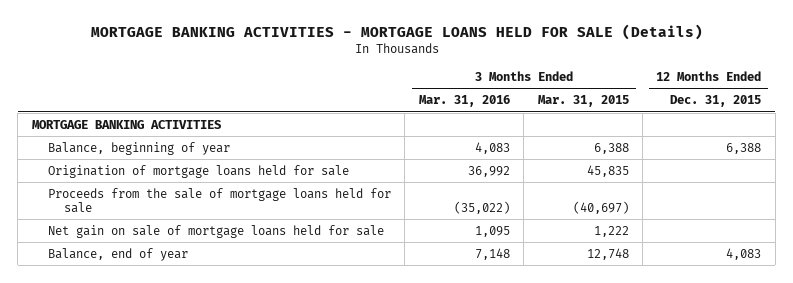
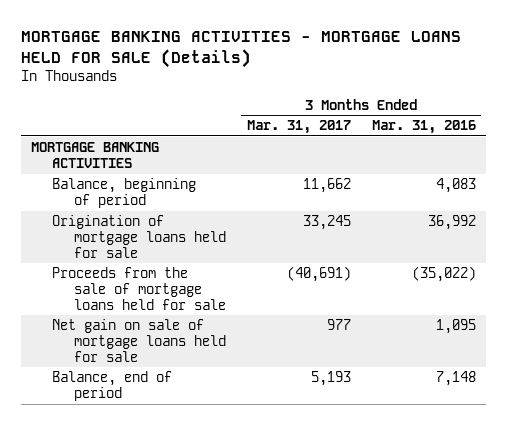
- | 3 Months Ended Mar. 31, 2016 | 3 Months Ended Mar. 31, 2015 | 12 Months Ended Dec. 31, 2015
+ | 3 Months Ended Mar. 31, 2017 | 3 Months Ended Mar. 31, 2016
- Balance, beginning of year | 4,083 | 6,388 | 6,388
+ Balance, beginning of period | 11,662 | 4,083
- Balance, end of year | 7,148 | 12,748 | 4,083
+ Balance, end of period | 5,193 | 7,148

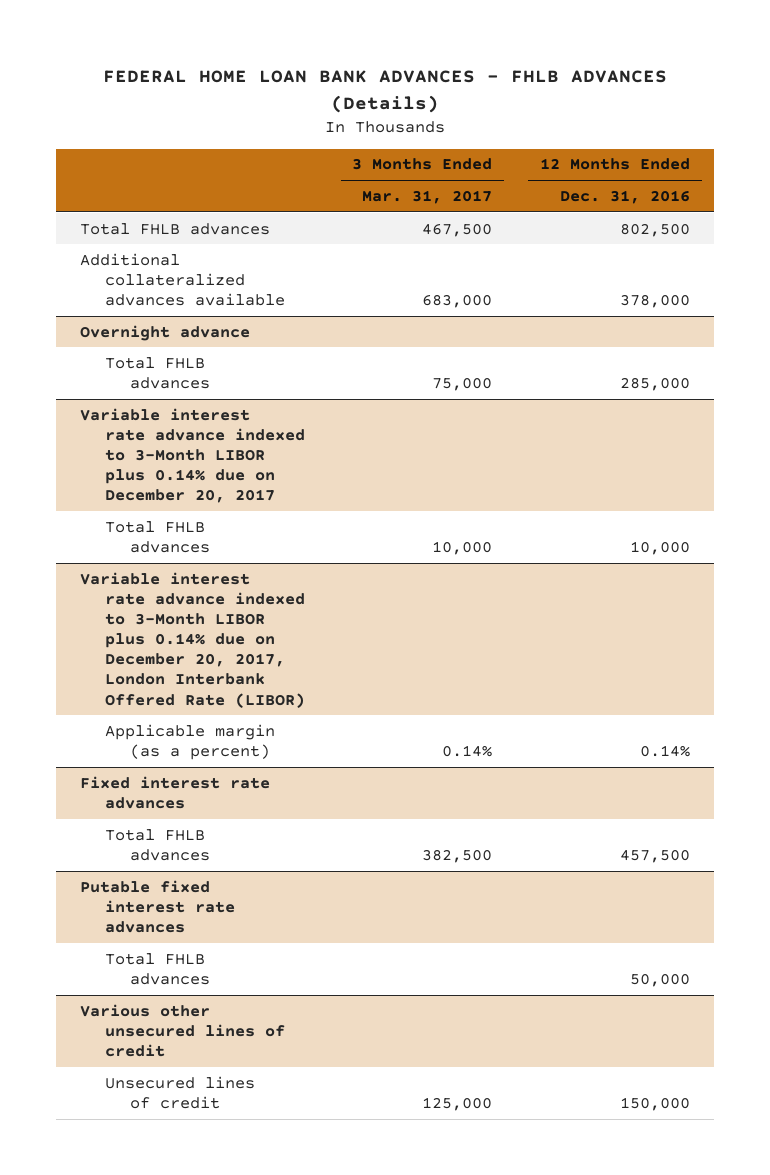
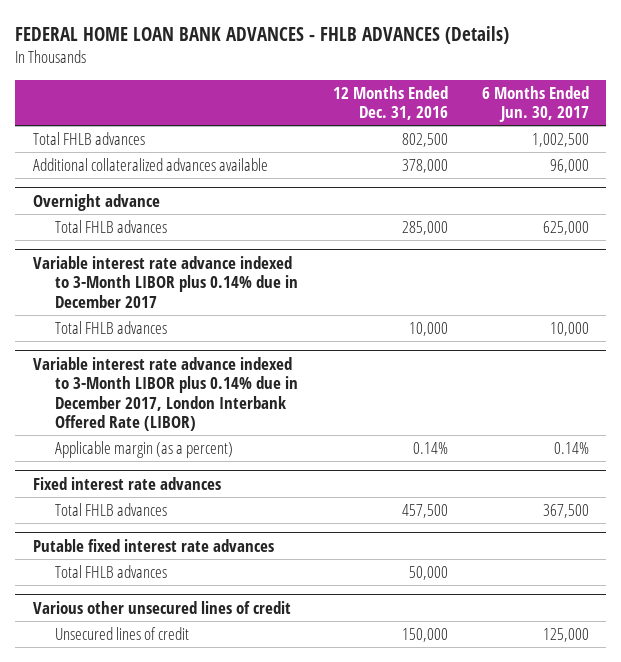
- | 3 Months Ended Mar. 31, 2017 | 12 Months Ended Dec. 31, 2016
+ | 12 Months Ended Dec. 31, 2016 | 6 Months Ended Jun. 30, 2017
- Variable interest rate advance indexed to 3-Month LIBOR plus 0.14% due on December 20, 2017
+ Variable interest rate advance indexed to 3-Month LIBOR plus 0.14% due in December 2017
- Variable interest rate advance indexed to 3-Month LIBOR plus 0.14% due on December 20, 2017, London Interbank Offered Rate (LIBOR)
+ Variable interest rate advance indexed to 3-Month LIBOR plus 0.14% due in December 2017, London Interbank Offered Rate (LIBOR)

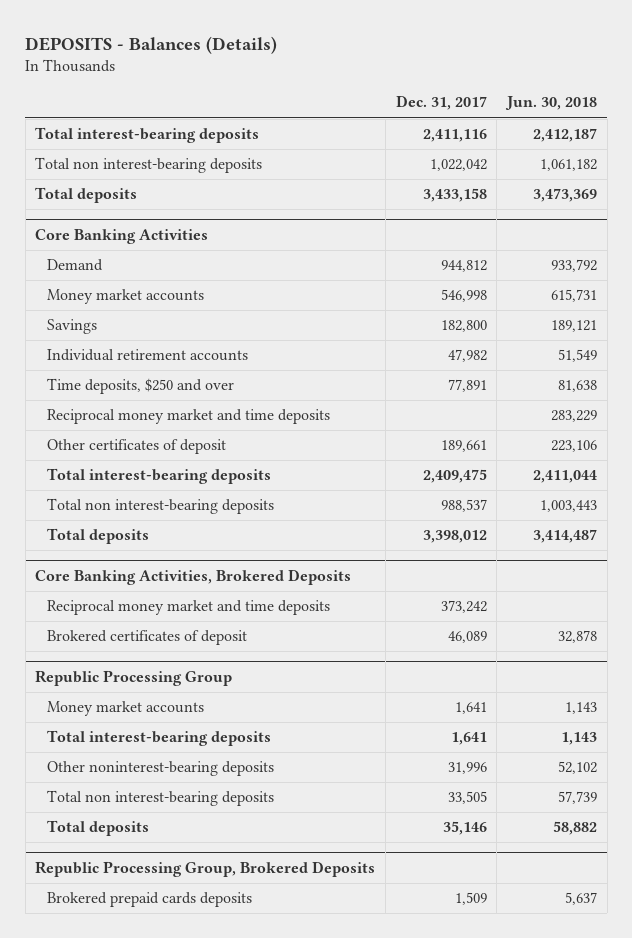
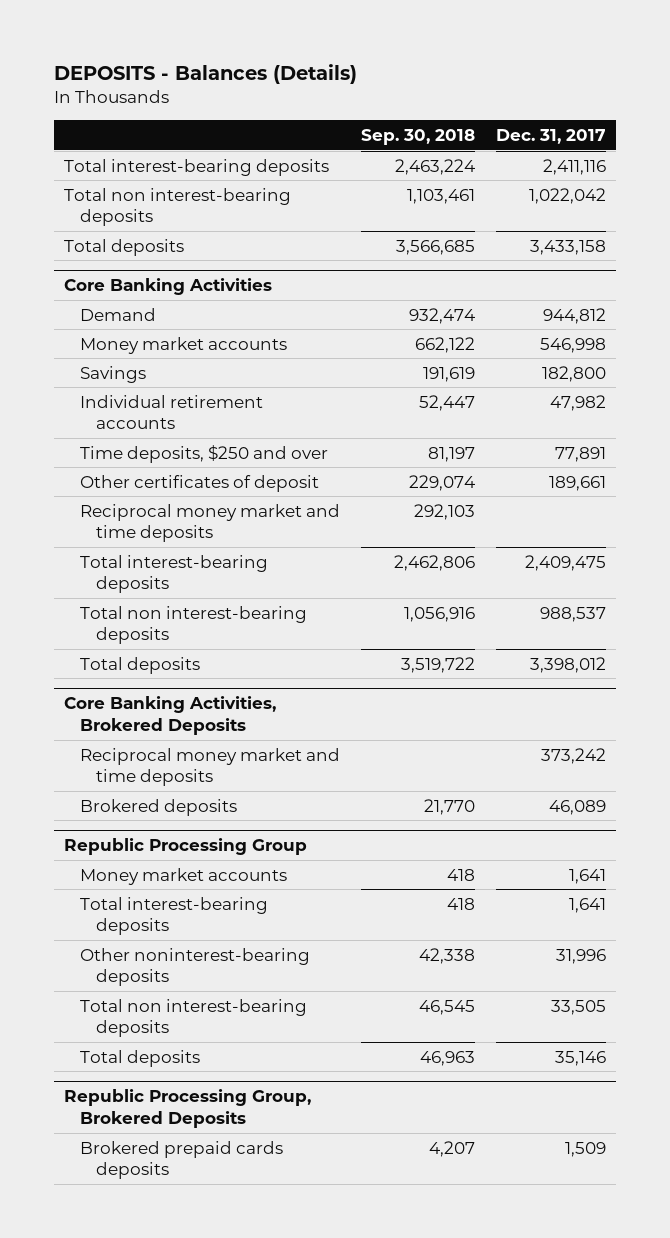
- | Dec. 31, 2017 | Jun. 30, 2018
+ | Sep. 30, 2018 | Dec. 31, 2017
@ Core Banking Activities
moved down: Reciprocal money market and time deposits | 292,103 |
@ Core Banking Activities, Brokered Deposits
- Brokered certificates of deposit | 46,089 | 32,878
+ Brokered deposits | 21,770 | 46,089

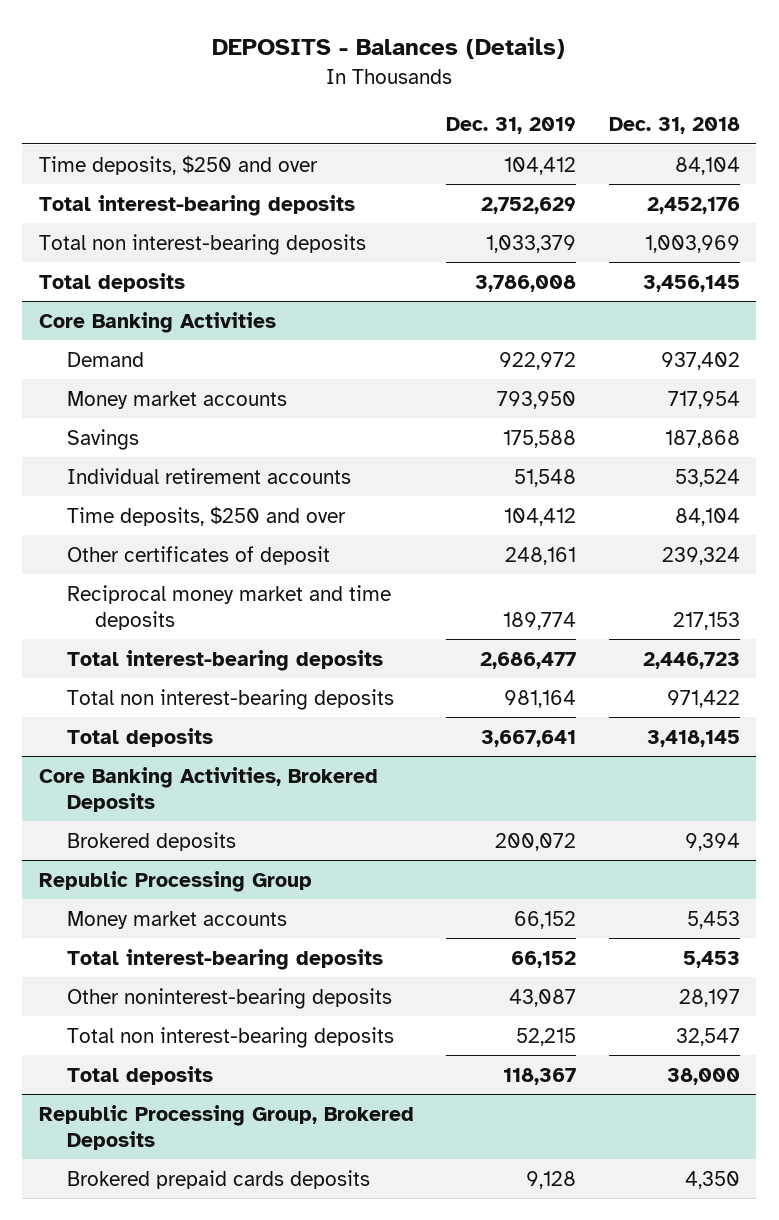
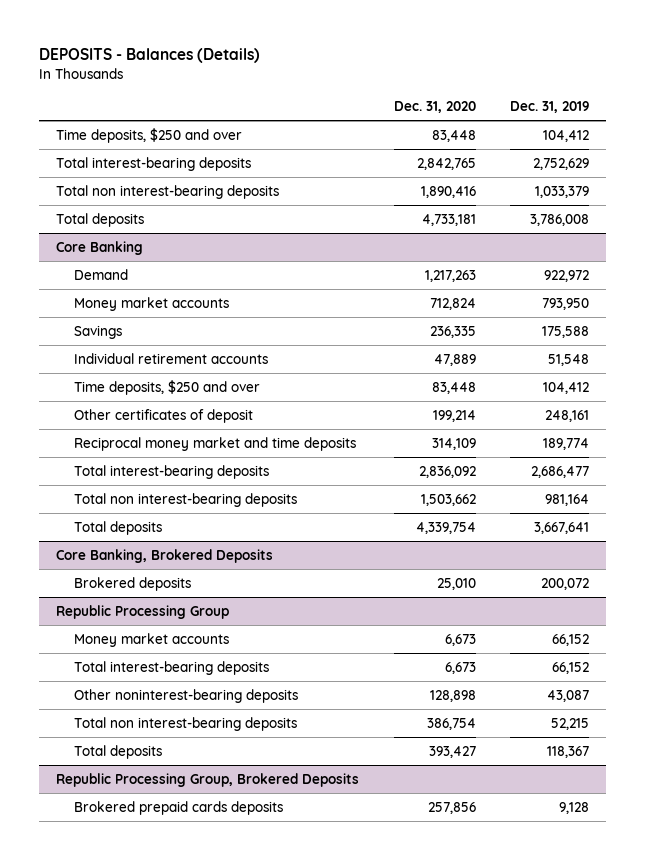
- | Dec. 31, 2019 | Dec. 31, 2018
+ | Dec. 31, 2020 | Dec. 31, 2019
- Core Banking Activities
+ Core Banking
- Core Banking Activities, Brokered Deposits
+ Core Banking, Brokered Deposits

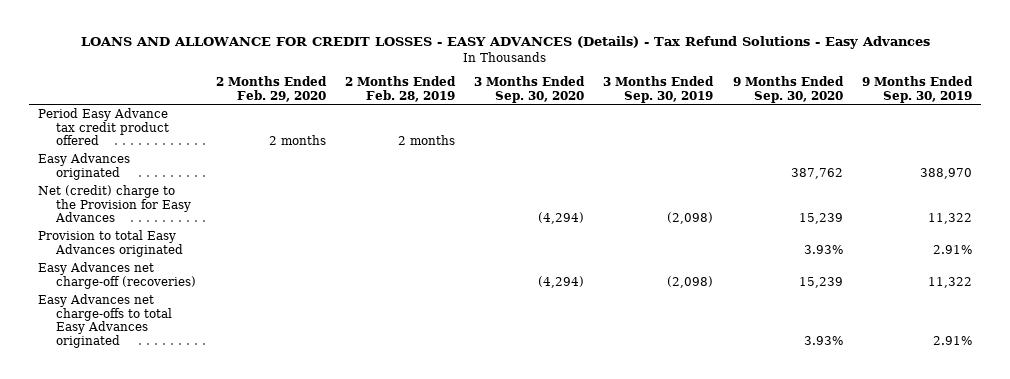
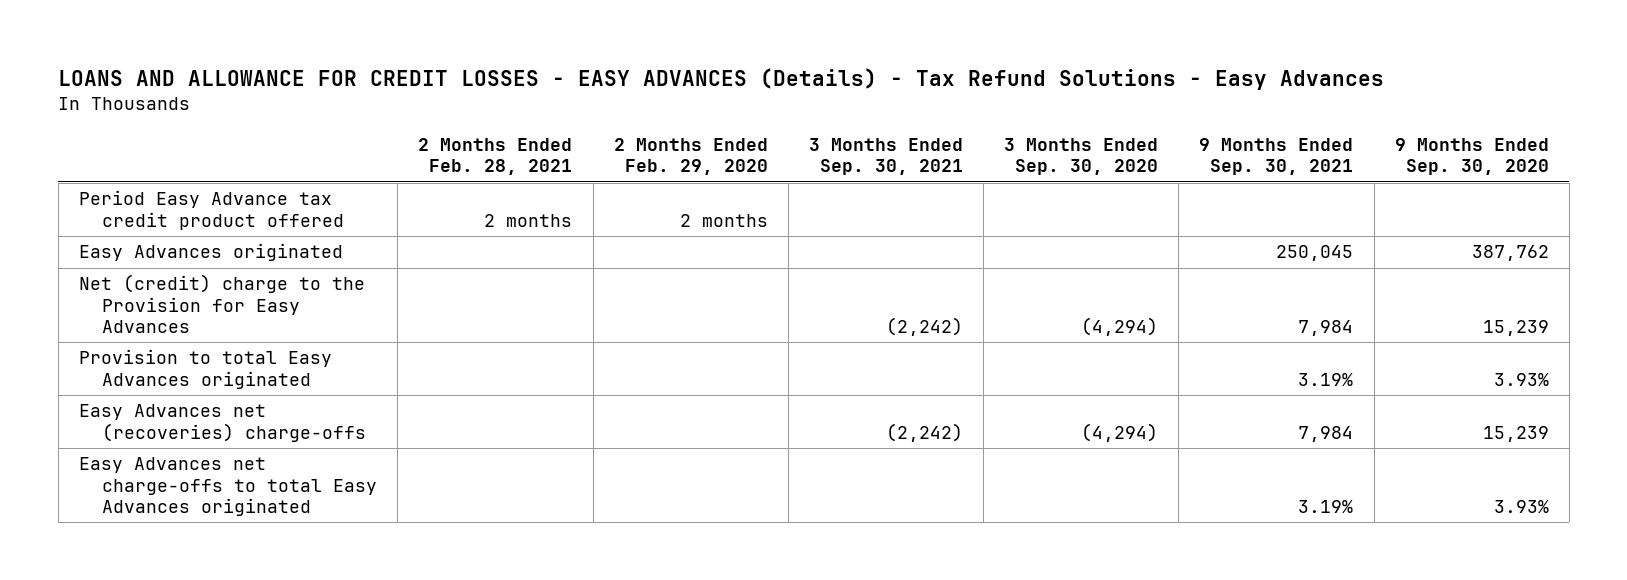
- | 2 Months Ended Feb. 29, 2020 | 2 Months Ended Feb. 28, 2019 | 3 Months Ended Sep. 30, 2020 | 3 Months Ended Sep. 30, 2019 | 9 Months Ended Sep. 30, 2020 | 9 Months Ended Sep. 30, 2019
+ | 2 Months Ended Feb. 28, 2021 | 2 Months Ended Feb. 29, 2020 | 3 Months Ended Sep. 30, 2021 | 3 Months Ended Sep. 30, 2020 | 9 Months Ended Sep. 30, 2021 | 9 Months Ended Sep. 30, 2020
- Easy Advances net charge-off (recoveries) | | | (4,294) | (2,098) | 15,239 | 11,322
+ Easy Advances net (recoveries) charge-offs | | | (2,242) | (4,294) | 7,984 | 15,239

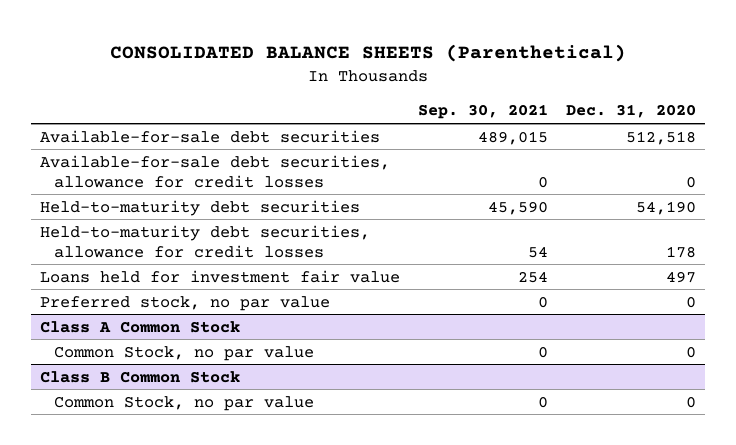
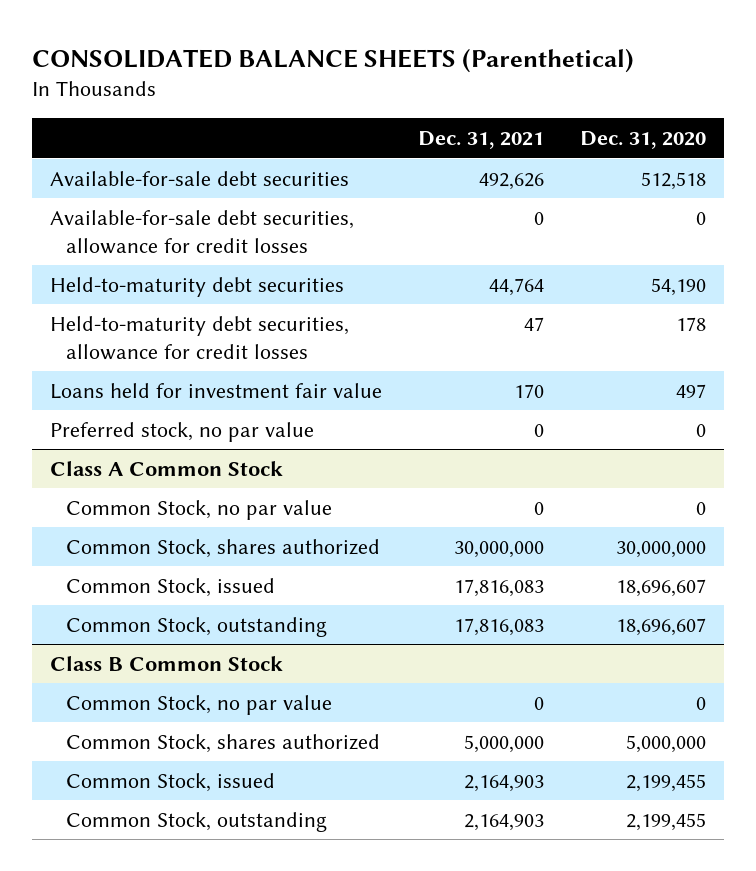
- | Sep. 30, 2021 | Dec. 31, 2020
+ | Dec. 31, 2021 | Dec. 31, 2020
@ Class A Common Stock
+ Common Stock, shares authorized | 30,000,000 | 30,000,000
+ Common Stock, issued | 17,816,083 | 18,696,607
+ Common Stock, outstanding | 17,816,083 | 18,696,607
@ Class B Common Stock
+ Common Stock, shares authorized | 5,000,000 | 5,000,000
+ Common Stock, issued | 2,164,903 | 2,199,455
+ Common Stock, outstanding | 2,164,903 | 2,199,455

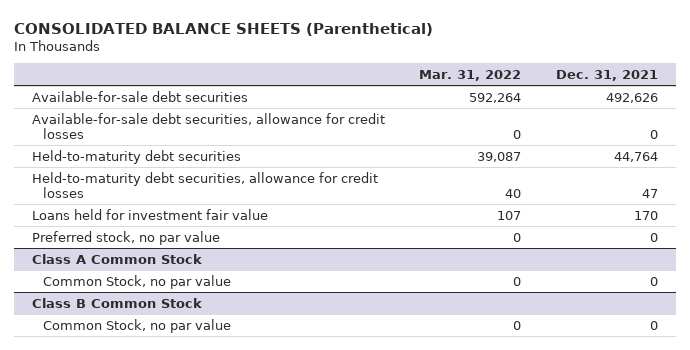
- | Dec. 31, 2021 | Dec. 31, 2020
+ | Mar. 31, 2022 | Dec. 31, 2021
@ Class A Common Stock
- Common Stock, shares authorized | 30,000,000 | 30,000,000
- Common Stock, issued | 17,816,083 | 18,696,607
- Common Stock, outstanding | 17,816,083 | 18,696,607
@ Class B Common Stock
- Common Stock, shares authorized | 5,000,000 | 5,000,000
- Common Stock, issued | 2,164,903 | 2,199,455
- Common Stock, outstanding | 2,164,903 | 2,199,455

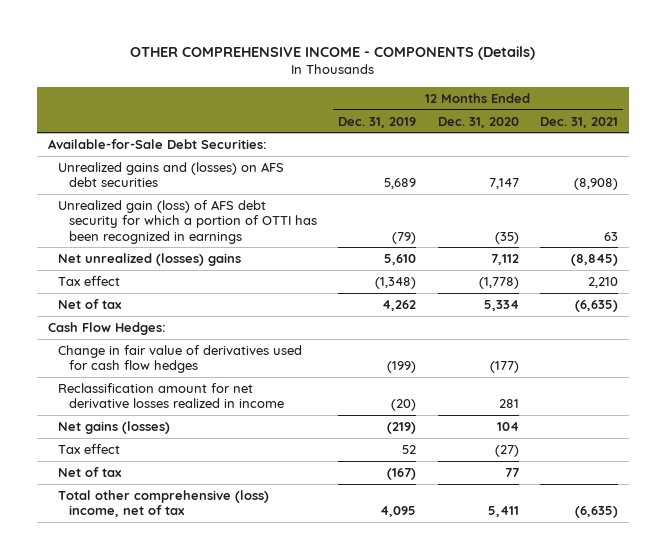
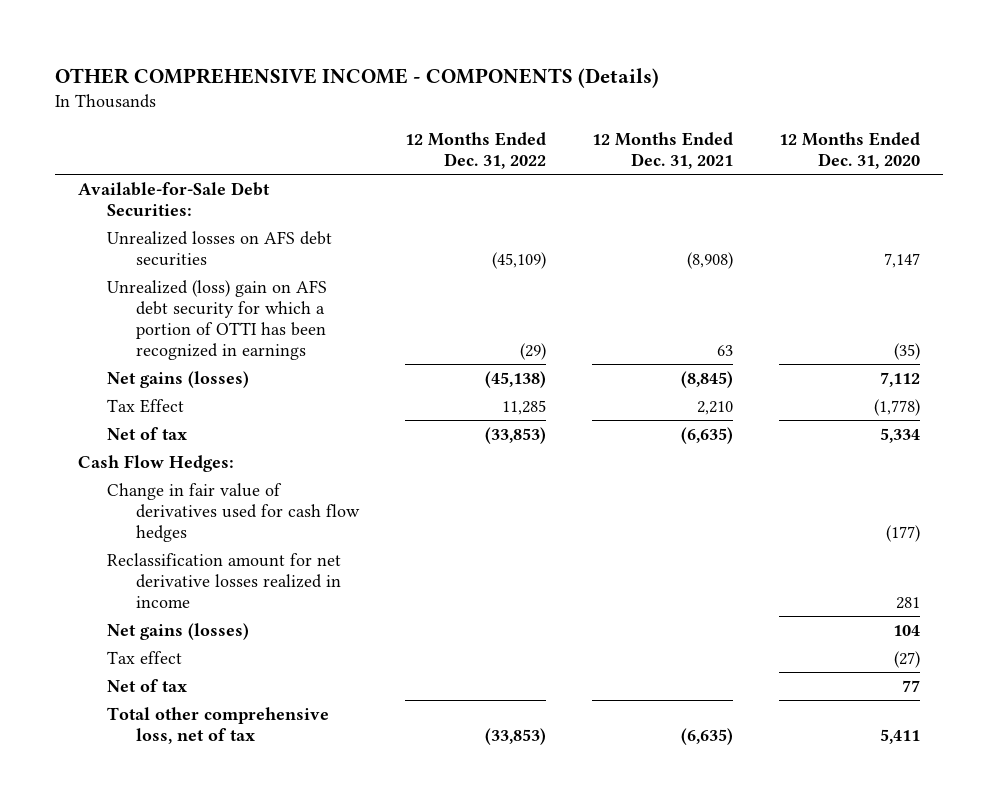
- | 12 Months Ended Dec. 31, 2019 | 12 Months Ended Dec. 31, 2020 | 12 Months Ended Dec. 31, 2021
+ | 12 Months Ended Dec. 31, 2022 | 12 Months Ended Dec. 31, 2021 | 12 Months Ended Dec. 31, 2020
- Unrealized gains and (losses) on AFS debt securities | 5,689 | 7,147 | (8,908)
- Unrealized gain (loss) of AFS debt security for which a portion of OTTI has been recognized in earnings | (79) | (35) | 63
- Net unrealized (losses) gains | 5,610 | 7,112 | (8,845)
- Tax effect | (1,348) | (1,778) | 2,210
+ Unrealized losses on AFS debt securities | (45,109) | (8,908) | 7,147
+ Unrealized (loss) gain on AFS debt security for which a portion of OTTI has been recognized in earnings | (29) | 63 | (35)
+ Net gains (losses) | (45,138) | (8,845) | 7,112
+ Tax Effect | 11,285 | 2,210 | (1,778)
- Total other comprehensive (loss) income, net of tax | 4,095 | 5,411 | (6,635)
+ Total other comprehensive loss, net of tax | (33,853) | (6,635) | 5,411

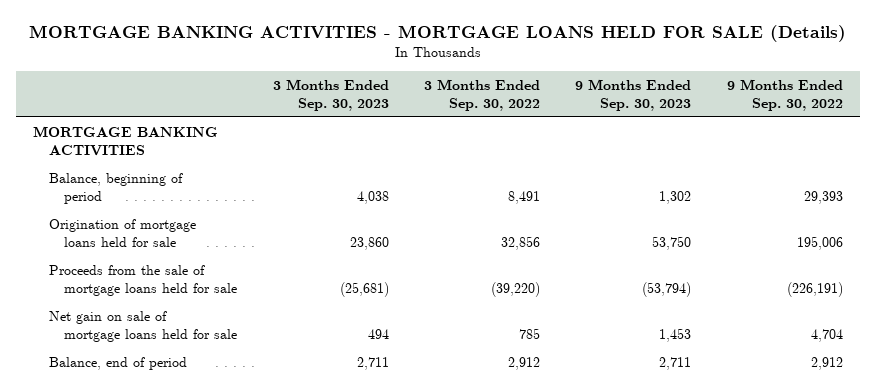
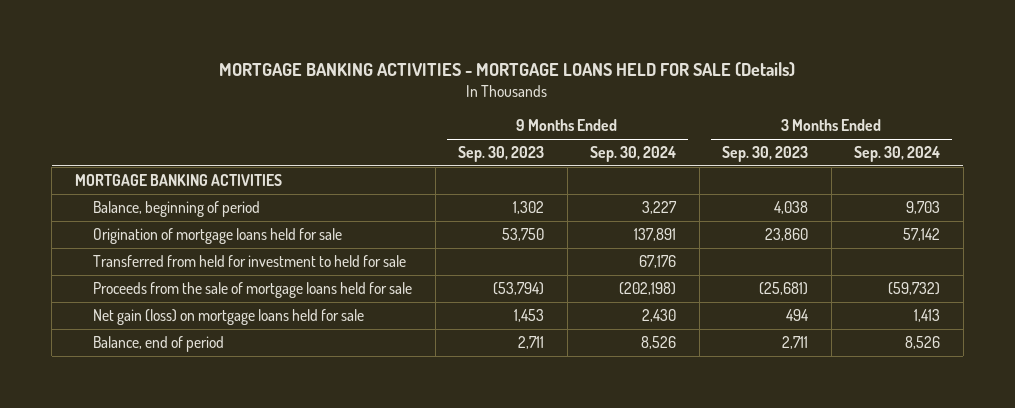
- | 3 Months Ended Sep. 30, 2023 | 3 Months Ended Sep. 30, 2022 | 9 Months Ended Sep. 30, 2023 | 9 Months Ended Sep. 30, 2022
+ | 9 Months Ended Sep. 30, 2023 | 9 Months Ended Sep. 30, 2024 | 3 Months Ended Sep. 30, 2023 | 3 Months Ended Sep. 30, 2024
+ Transferred from held for investment to held for sale | | 67,176 | |
- Net gain on sale of mortgage loans held for sale | 494 | 785 | 1,453 | 4,704
+ Net gain (loss) on mortgage loans held for sale | 1,453 | 2,430 | 494 | 1,413

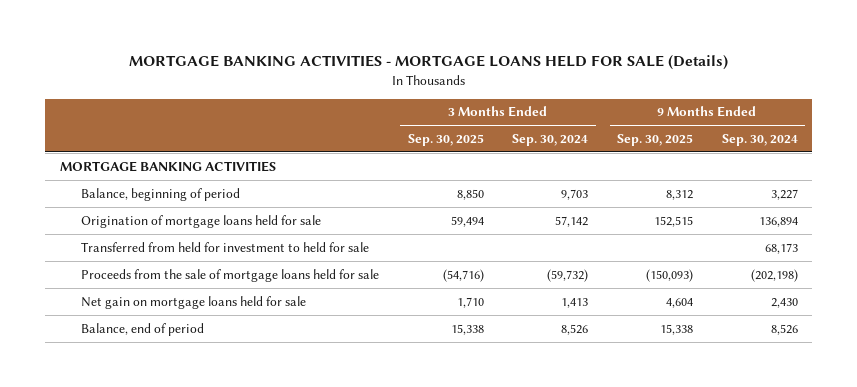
- | 9 Months Ended Sep. 30, 2023 | 9 Months Ended Sep. 30, 2024 | 3 Months Ended Sep. 30, 2023 | 3 Months Ended Sep. 30, 2024
+ | 3 Months Ended Sep. 30, 2025 | 3 Months Ended Sep. 30, 2024 | 9 Months Ended Sep. 30, 2025 | 9 Months Ended Sep. 30, 2024
- Origination of mortgage loans held for sale | 53,750 | 137,891 | 23,860 | 57,142
- Transferred from held for investment to held for sale | | 67,176 | |
+ Origination of mortgage loans held for sale | 59,494 | 57,142 | 152,515 | 136,894
+ Transferred from held for investment to held for sale | | | | 68,173
- Net gain (loss) on mortgage loans held for sale | 1,453 | 2,430 | 494 | 1,413
+ Net gain on mortgage loans held for sale | 1,710 | 1,413 | 4,604 | 2,430

